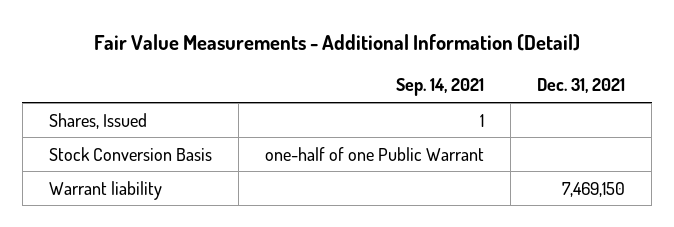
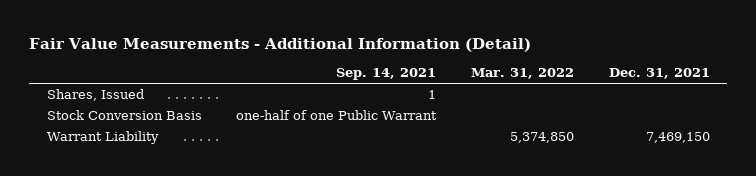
- | Sep. 14, 2021 | Dec. 31, 2021
+ | Sep. 14, 2021 | Mar. 31, 2022 | Dec. 31, 2021
- Warrant liability | | 7,469,150
+ Warrant Liability | | 5,374,850 | 7,469,150

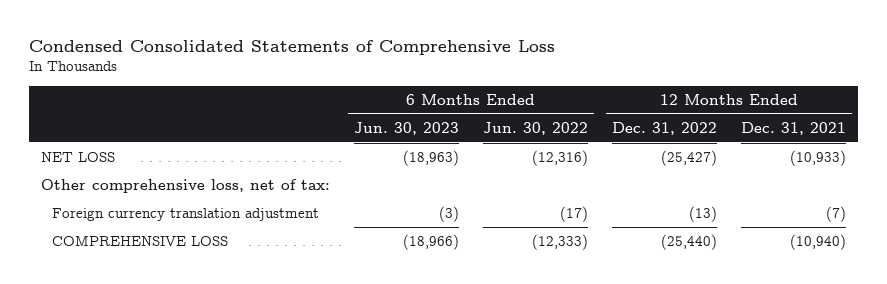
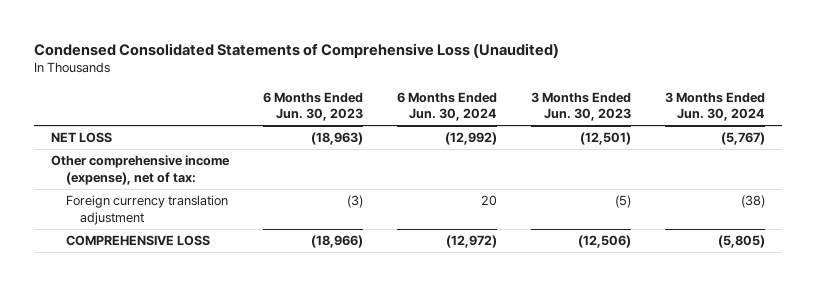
- Condensed Consolidated Statements of Comprehensive Loss
+ Condensed Consolidated Statements of Comprehensive Loss (Unaudited)
- | 6 Months Ended Jun. 30, 2023 | 6 Months Ended Jun. 30, 2022 | 12 Months Ended Dec. 31, 2022 | 12 Months Ended Dec. 31, 2021
+ | 6 Months Ended Jun. 30, 2023 | 6 Months Ended Jun. 30, 2024 | 3 Months Ended Jun. 30, 2023 | 3 Months Ended Jun. 30, 2024
- Other comprehensive loss, net of tax:
+ Other comprehensive income (expense), net of tax:

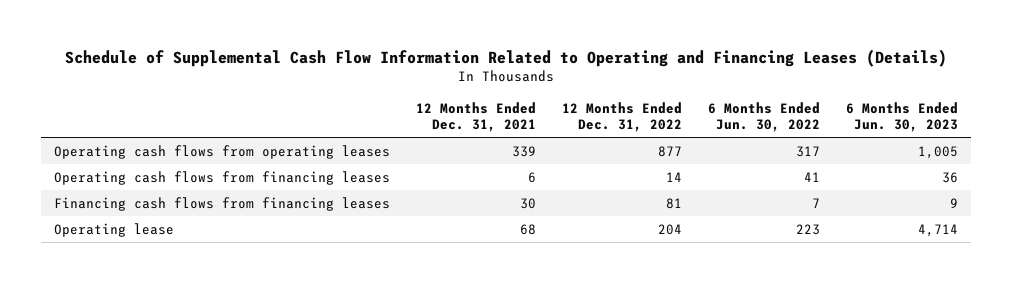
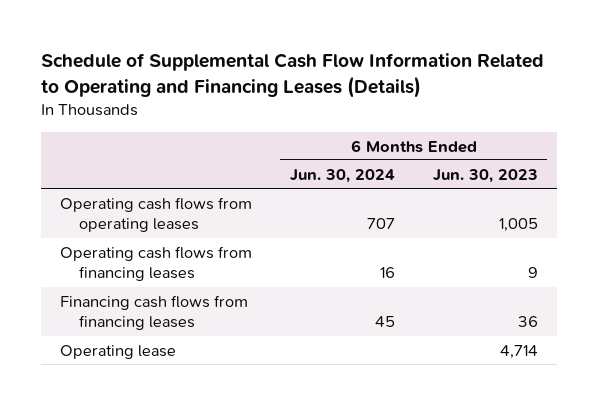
- | 12 Months Ended Dec. 31, 2021 | 12 Months Ended Dec. 31, 2022 | 6 Months Ended Jun. 30, 2022 | 6 Months Ended Jun. 30, 2023
+ | 6 Months Ended Jun. 30, 2024 | 6 Months Ended Jun. 30, 2023
- Operating cash flows from financing leases | 6 | 14 | 41 | 36
- Financing cash flows from financing leases | 30 | 81 | 7 | 9
+ Operating cash flows from financing leases | 16 | 9
+ Financing cash flows from financing leases | 45 | 36

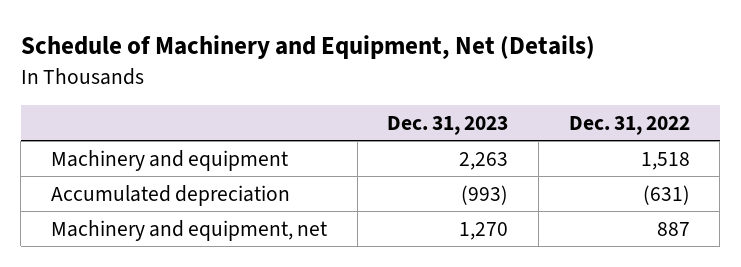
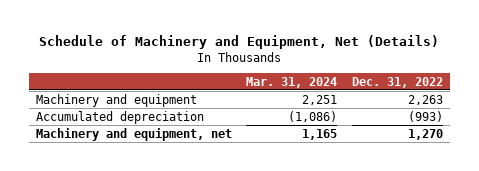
- | Dec. 31, 2023 | Dec. 31, 2022
+ | Mar. 31, 2024 | Dec. 31, 2022
- Machinery and equipment | 2,263 | 1,518
- Accumulated depreciation | (993) | (631)
- Machinery and equipment, net | 1,270 | 887
+ Machinery and equipment | 2,251 | 2,263
+ Accumulated depreciation | (1,086) | (993)
+ Machinery and equipment, net | 1,165 | 1,270

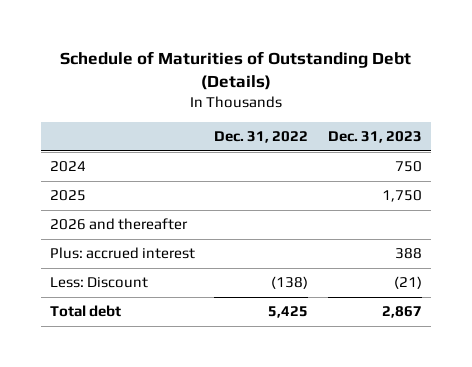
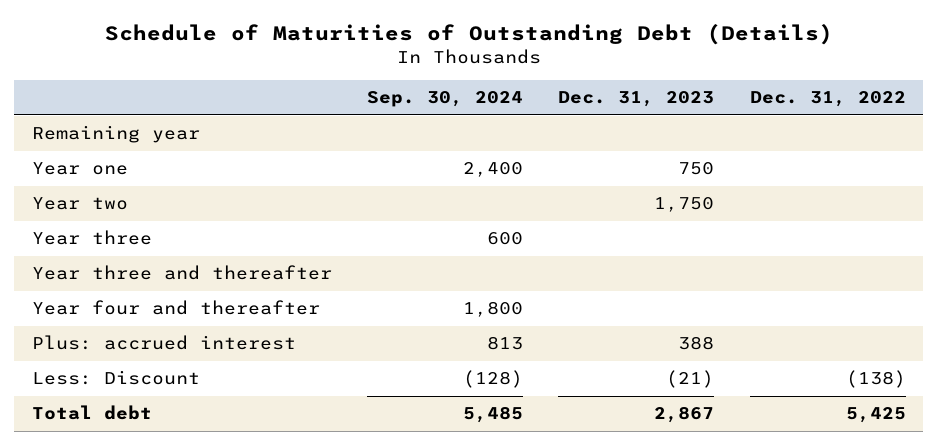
- | Dec. 31, 2022 | Dec. 31, 2023
+ | Sep. 30, 2024 | Dec. 31, 2023 | Dec. 31, 2022
- 2024 | | 750
- 2025 | | 1,750
- 2026 and thereafter
+ Remaining year
+ Year one | 2,400 | 750 |
+ Year two | | 1,750 |
+ Year three | 600 | |
+ Year three and thereafter
+ Year four and thereafter | 1,800 | |

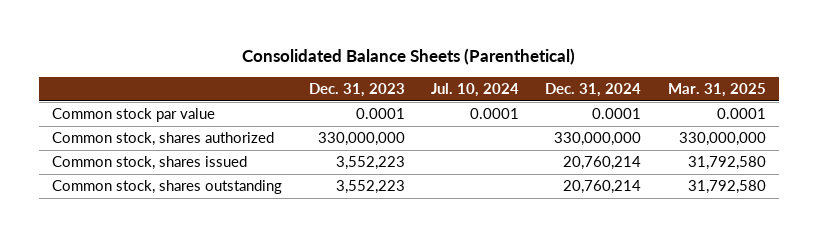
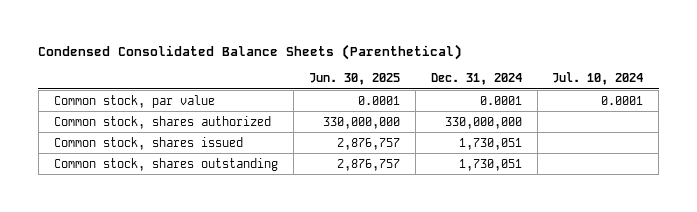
- Consolidated Balance Sheets (Parenthetical)
+ Condensed Consolidated Balance Sheets (Parenthetical)
- | Dec. 31, 2023 | Jul. 10, 2024 | Dec. 31, 2024 | Mar. 31, 2025
+ | Jun. 30, 2025 | Dec. 31, 2024 | Jul. 10, 2024
- Common stock par value | 0.0001 | 0.0001 | 0.0001 | 0.0001
+ Common stock, par value | 0.0001 | 0.0001 | 0.0001
- Common stock, shares issued | 3,552,223 | | 20,760,214 | 31,792,580
- Common stock, shares outstanding | 3,552,223 | | 20,760,214 | 31,792,580
+ Common stock, shares issued | 2,876,757 | 1,730,051 |
+ Common stock, shares outstanding | 2,876,757 | 1,730,051 |

